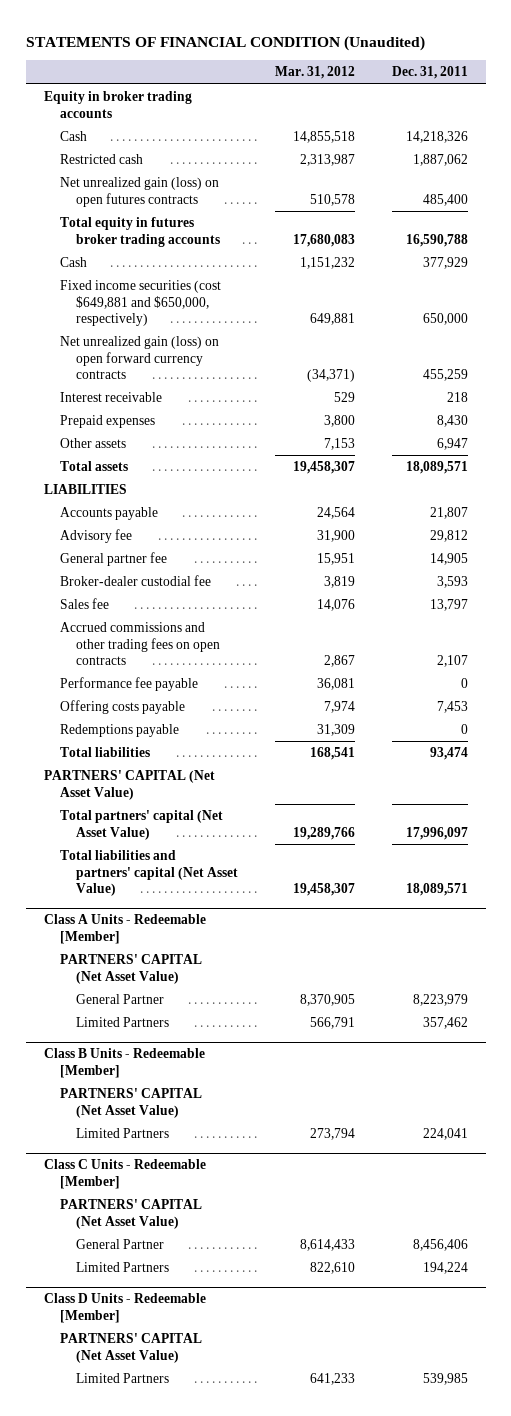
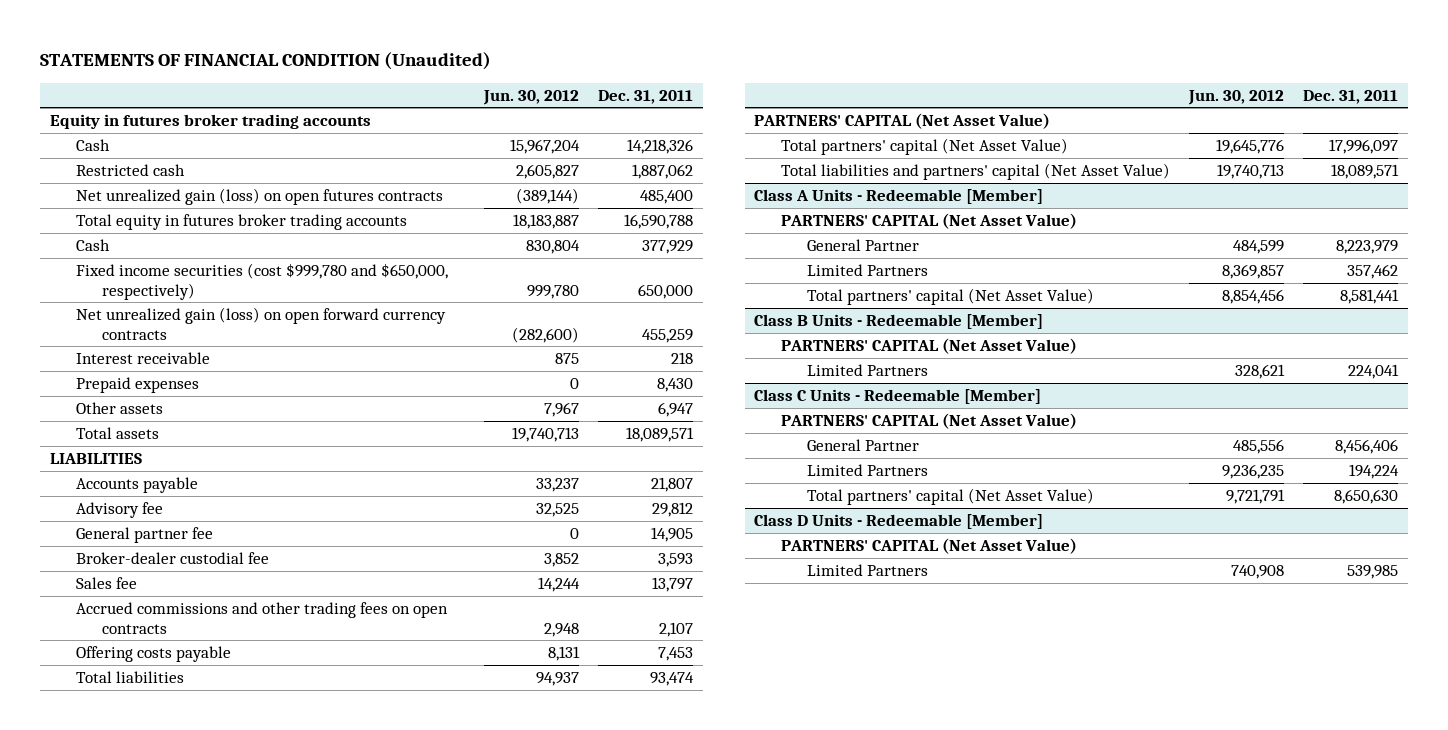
- | Mar. 31, 2012 | Dec. 31, 2011
+ | Jun. 30, 2012 | Dec. 31, 2011
- Equity in broker trading accounts
+ Equity in futures broker trading accounts
- Fixed income securities (cost $649,881 and $650,000, respectively) | 649,881 | 650,000
+ Fixed income securities (cost $999,780 and $650,000, respectively) | 999,780 | 650,000
- Performance fee payable | 36,081 | 0
- Redemptions payable | 31,309 | 0
@ Class A Units - Redeemable [Member]
+ Total partners' capital (Net Asset Value) | 8,854,456 | 8,581,441
@ Class C Units - Redeemable [Member]
+ Total partners' capital (Net Asset Value) | 9,721,791 | 8,650,630

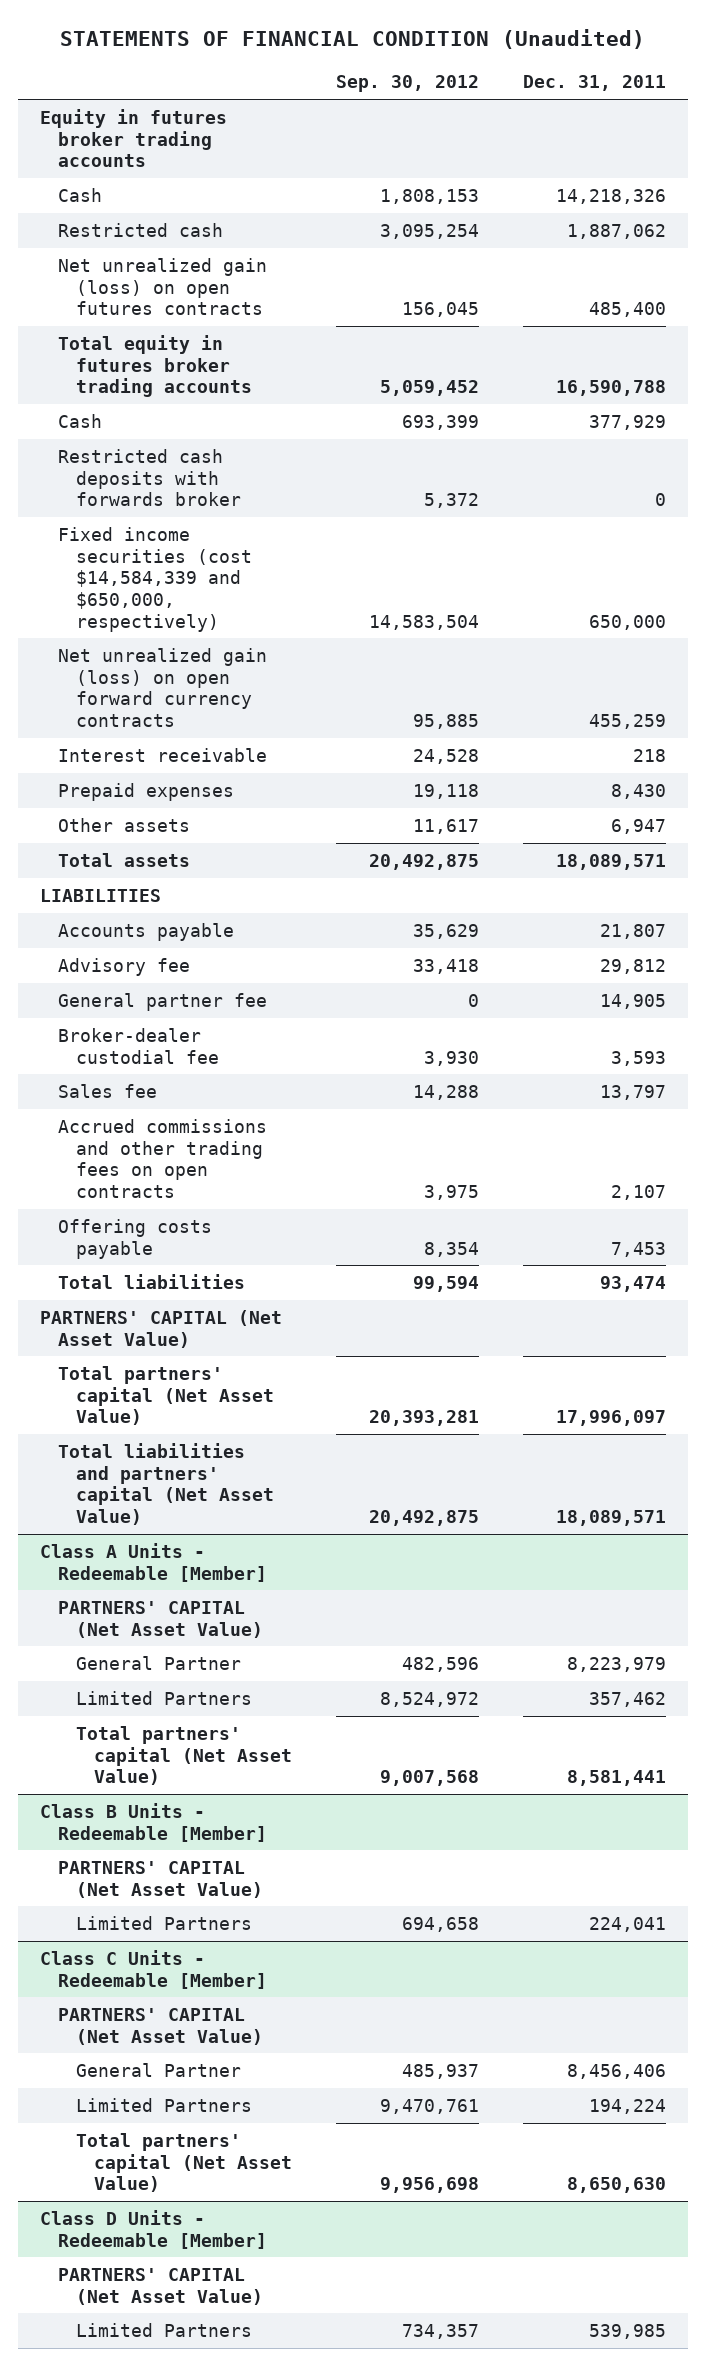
- | Jun. 30, 2012 | Dec. 31, 2011
+ | Sep. 30, 2012 | Dec. 31, 2011
- Fixed income securities (cost $999,780 and $650,000, respectively) | 999,780 | 650,000
+ Restricted cash deposits with forwards broker | 5,372 | 0
+ Fixed income securities (cost $14,584,339 and $650,000, respectively) | 14,583,504 | 650,000

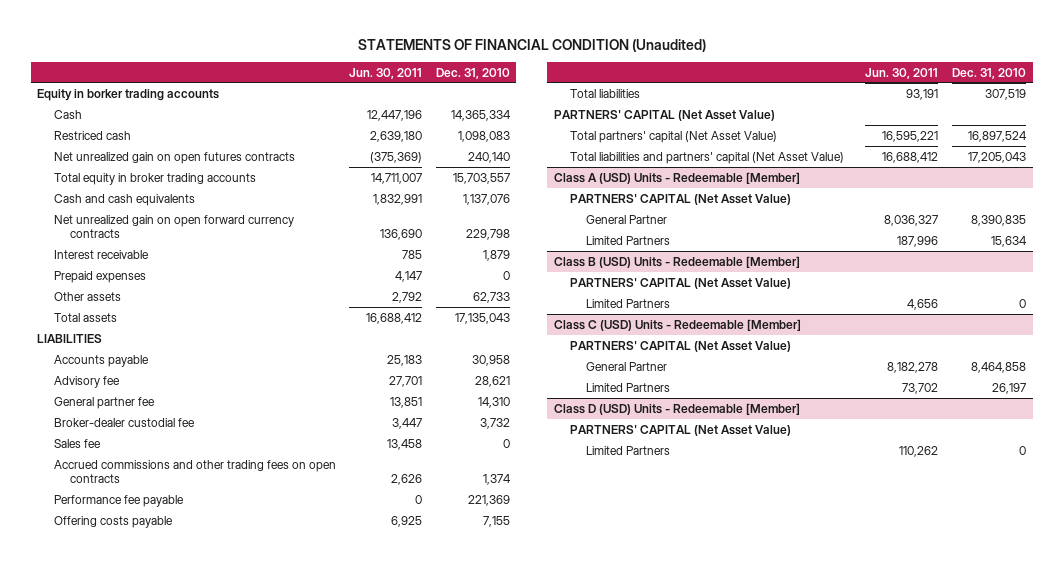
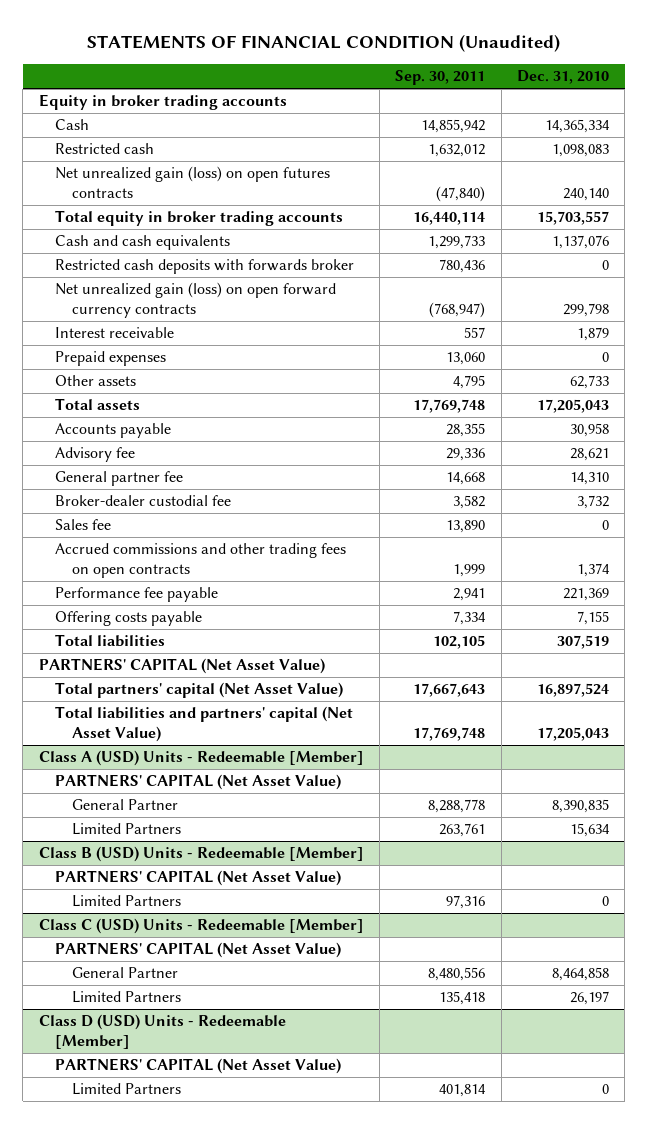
- | Jun. 30, 2011 | Dec. 31, 2010
+ | Sep. 30, 2011 | Dec. 31, 2010
- Equity in borker trading accounts
+ Equity in broker trading accounts
- Restriced cash | 2,639,180 | 1,098,083
- Net unrealized gain on open futures contracts | (375,369) | 240,140
+ Restricted cash | 1,632,012 | 1,098,083
+ Net unrealized gain (loss) on open futures contracts | (47,840) | 240,140
- Net unrealized gain on open forward currency contracts | 136,690 | 229,798
+ Restricted cash deposits with forwards broker | 780,436 | 0
+ Net unrealized gain (loss) on open forward currency contracts | (768,947) | 299,798
- Total assets | 16,688,412 | 17,135,043
- LIABILITIES
+ Total assets | 17,769,748 | 17,205,043

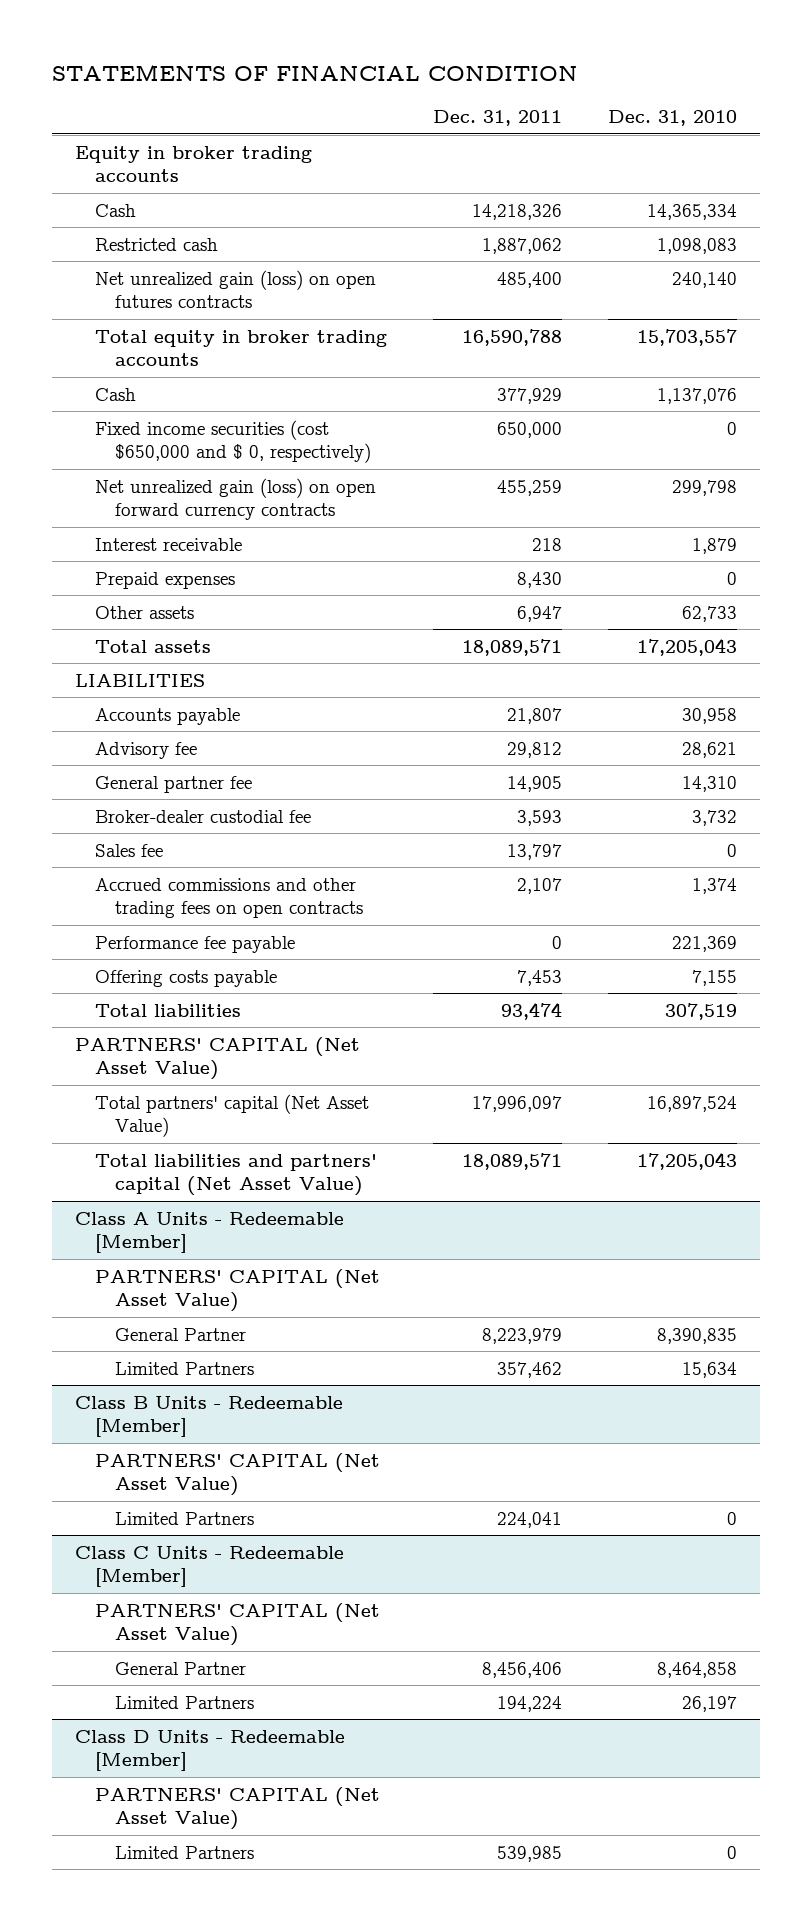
- STATEMENTS OF FINANCIAL CONDITION (Unaudited)
+ STATEMENTS OF FINANCIAL CONDITION
- | Sep. 30, 2011 | Dec. 31, 2010
+ | Dec. 31, 2011 | Dec. 31, 2010
- Cash and cash equivalents | 1,299,733 | 1,137,076
- Restricted cash deposits with forwards broker | 780,436 | 0
+ Cash | 377,929 | 1,137,076
+ Fixed income securities (cost $650,000 and $ 0, respectively) | 650,000 | 0
+ LIABILITIES
- Class A (USD) Units - Redeemable [Member]
+ Class A Units - Redeemable [Member]
- Class B (USD) Units - Redeemable [Member]
+ Class B Units - Redeemable [Member]
- Class C (USD) Units - Redeemable [Member]
+ Class C Units - Redeemable [Member]
- Class D (USD) Units - Redeemable [Member]
+ Class D Units - Redeemable [Member]

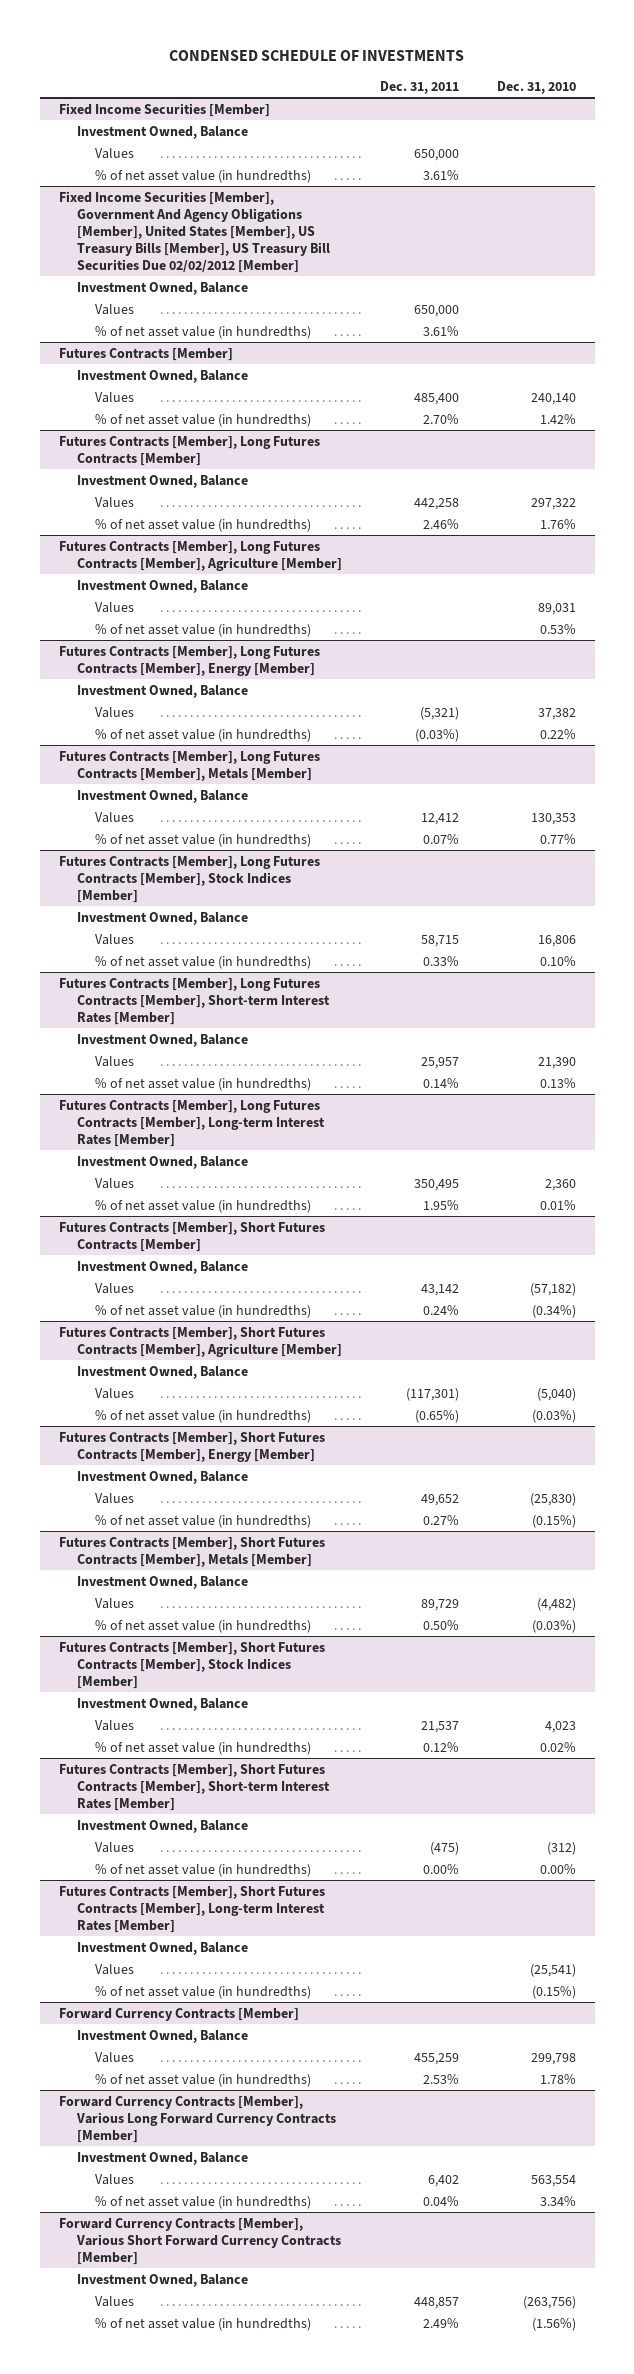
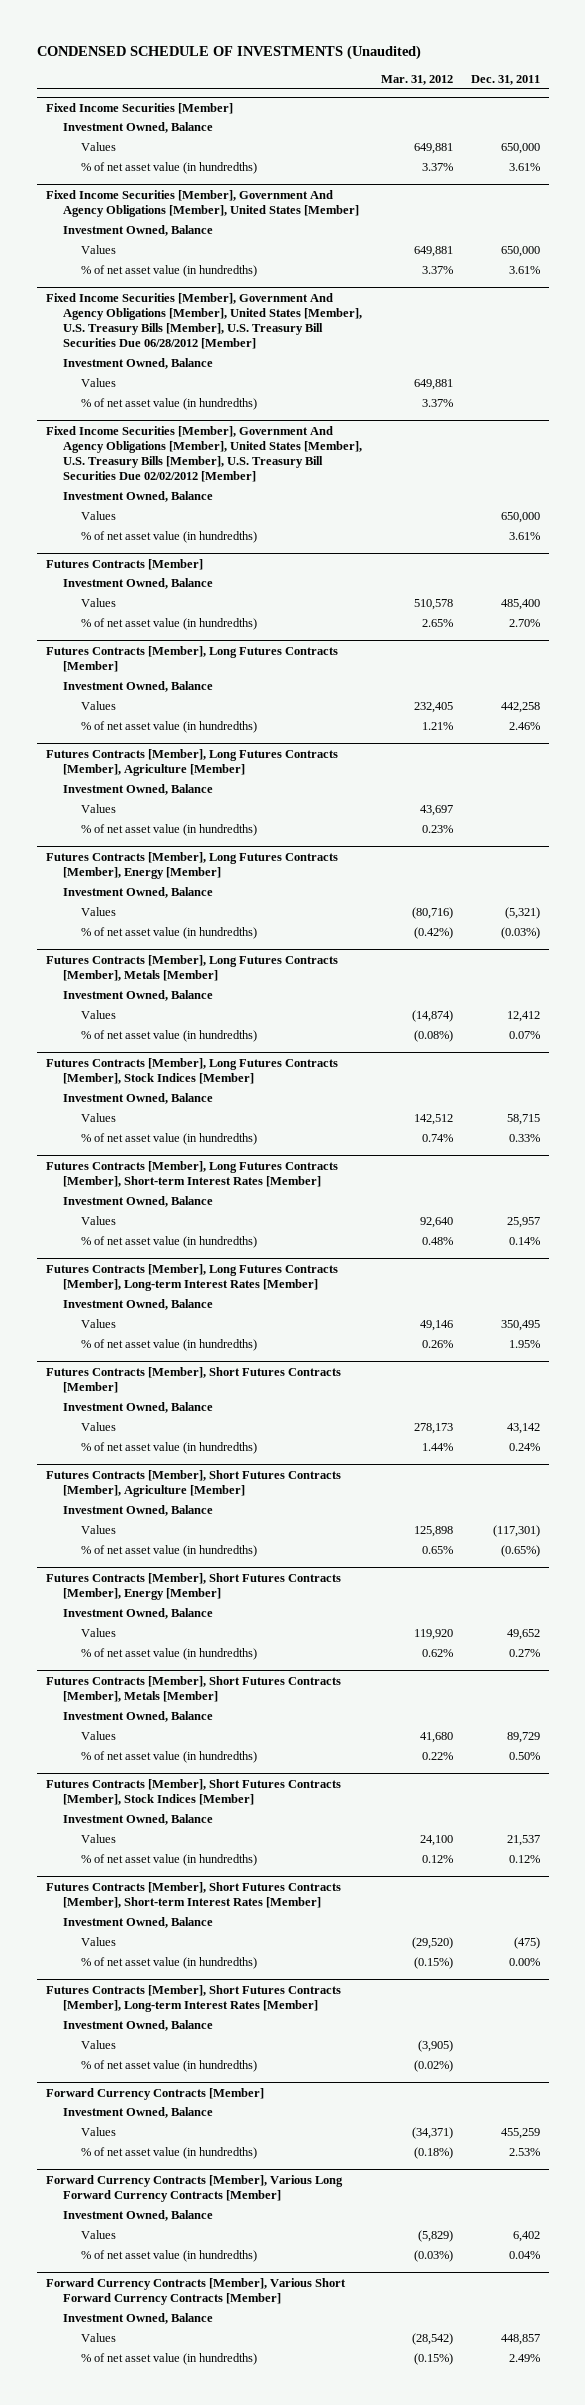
- CONDENSED SCHEDULE OF INVESTMENTS
+ CONDENSED SCHEDULE OF INVESTMENTS (Unaudited)
- | Dec. 31, 2011 | Dec. 31, 2010
+ | Mar. 31, 2012 | Dec. 31, 2011
- Fixed Income Securities [Member], Government And Agency Obligations [Member], United States [Member], US Treasury Bills [Member], US Treasury Bill Securities Due 02/02/2012 [Member]
+ Fixed Income Securities [Member], Government And Agency Obligations [Member], United States [Member]
+ Fixed Income Securities [Member], Government And Agency Obligations [Member], United States [Member], U.S. Treasury Bills [Member], U.S. Treasury Bill Securities Due 06/28/2012 [Member]
+ Investment Owned, Balance
+ Values | 649,881 |
+ % of net asset value (in hundredths) | 3.37% |
+ Fixed Income Securities [Member], Government And Agency Obligations [Member], United States [Member], U.S. Treasury Bills [Member], U.S. Treasury Bill Securities Due 02/02/2012 [Member]
+ Investment Owned, Balance
+ Values | | 650,000
+ % of net asset value (in hundredths) | | 3.61%

